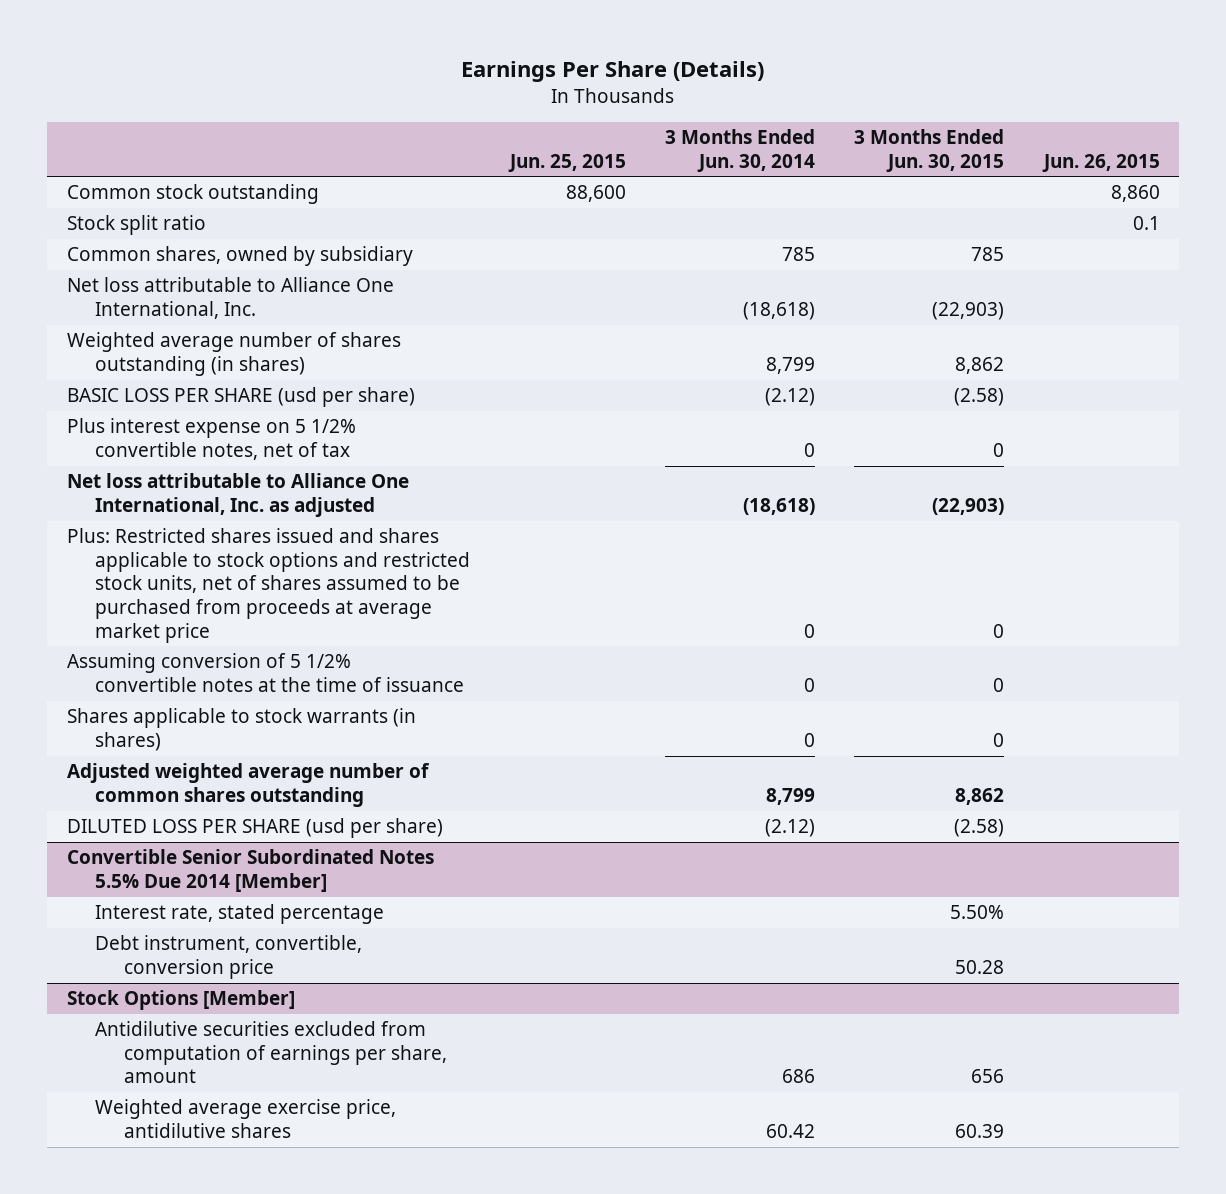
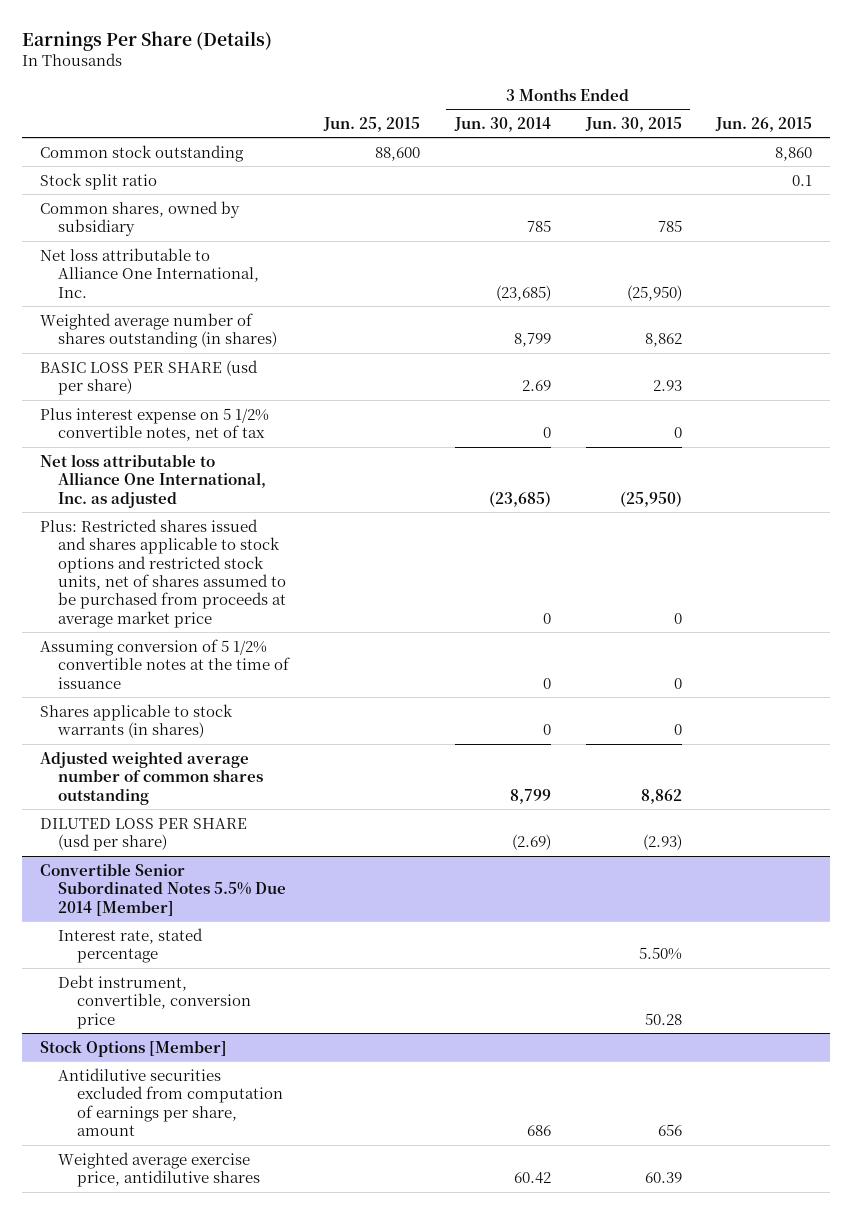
- Net loss attributable to Alliance One International, Inc. | | (18,618) | (22,903) |
+ Net loss attributable to Alliance One International, Inc. | | (23,685) | (25,950) |
- BASIC LOSS PER SHARE (usd per share) | | (2.12) | (2.58) |
+ BASIC LOSS PER SHARE (usd per share) | | 2.69 | 2.93 |
- Net loss attributable to Alliance One International, Inc. as adjusted | | (18,618) | (22,903) |
+ Net loss attributable to Alliance One International, Inc. as adjusted | | (23,685) | (25,950) |
- DILUTED LOSS PER SHARE (usd per share) | | (2.12) | (2.58) |
+ DILUTED LOSS PER SHARE (usd per share) | | (2.69) | (2.93) |

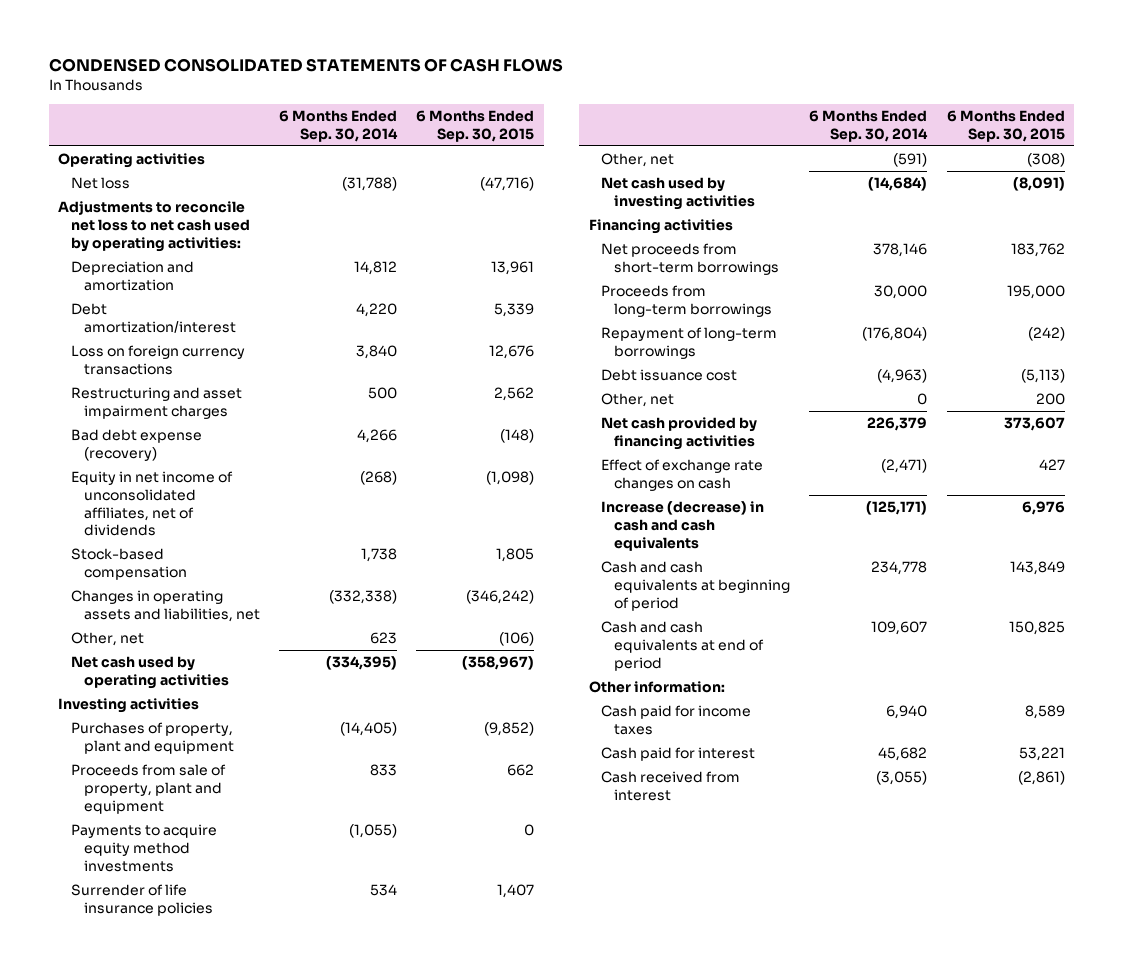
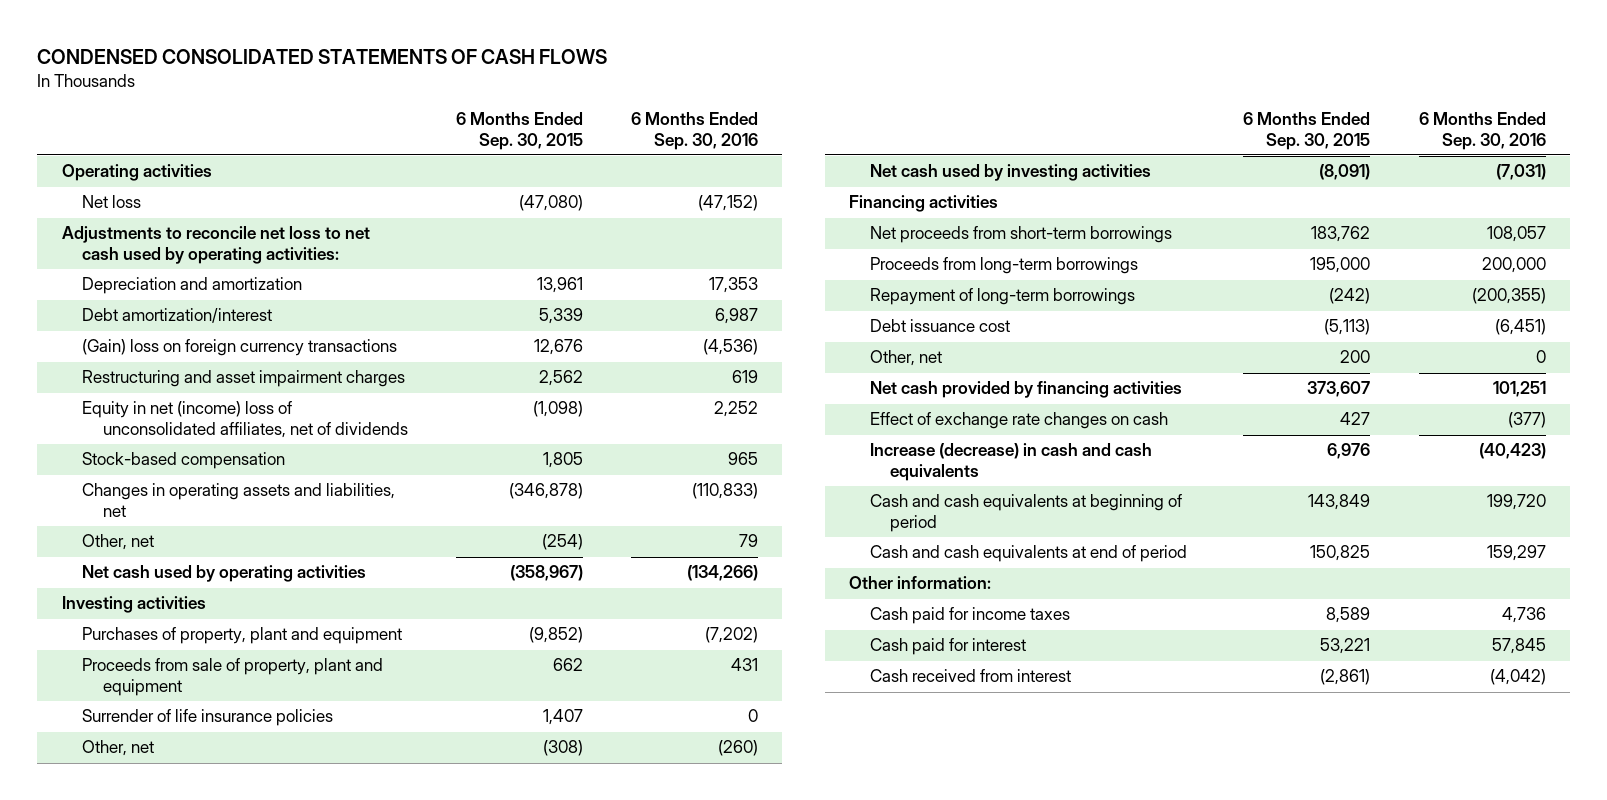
- | 6 Months Ended Sep. 30, 2014 | 6 Months Ended Sep. 30, 2015
+ | 6 Months Ended Sep. 30, 2015 | 6 Months Ended Sep. 30, 2016
- Net loss | (31,788) | (47,716)
+ Net loss | (47,080) | (47,152)
- Loss on foreign currency transactions | 3,840 | 12,676
+ (Gain) loss on foreign currency transactions | 12,676 | (4,536)
- Bad debt expense (recovery) | 4,266 | (148)
- Equity in net income of unconsolidated affiliates, net of dividends | (268) | (1,098)
+ Equity in net (income) loss of unconsolidated affiliates, net of dividends | (1,098) | 2,252
- Changes in operating assets and liabilities, net | (332,338) | (346,242)
- Other, net | 623 | (106)
+ Changes in operating assets and liabilities, net | (346,878) | (110,833)
+ Other, net | (254) | 79
- Payments to acquire equity method investments | (1,055) | 0

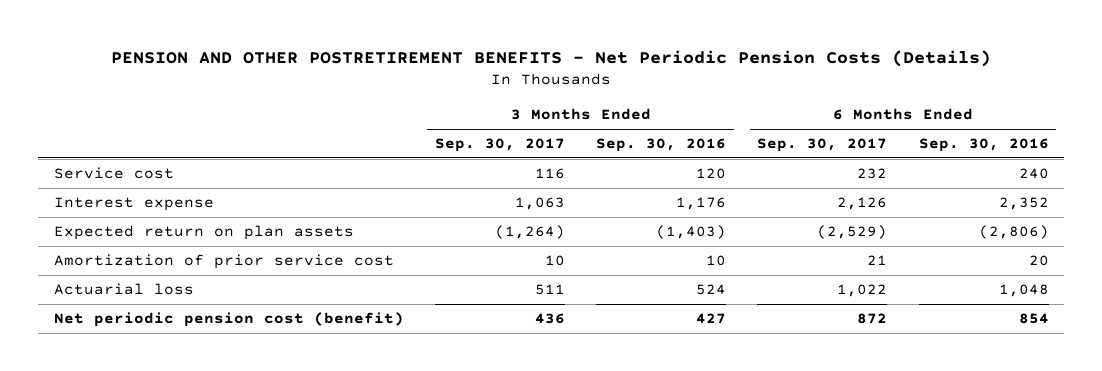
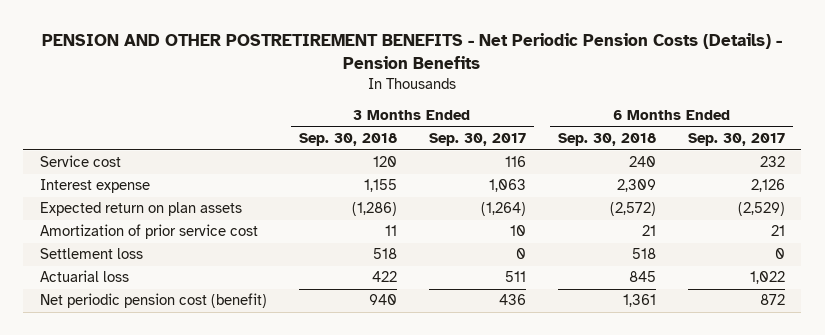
- PENSION AND OTHER POSTRETIREMENT BENEFITS - Net Periodic Pension Costs (Details)
+ PENSION AND OTHER POSTRETIREMENT BENEFITS - Net Periodic Pension Costs (Details) - Pension Benefits
- | 3 Months Ended Sep. 30, 2017 | 3 Months Ended Sep. 30, 2016 | 6 Months Ended Sep. 30, 2017 | 6 Months Ended Sep. 30, 2016
+ | 3 Months Ended Sep. 30, 2018 | 3 Months Ended Sep. 30, 2017 | 6 Months Ended Sep. 30, 2018 | 6 Months Ended Sep. 30, 2017
+ Settlement loss | 518 | 0 | 518 | 0

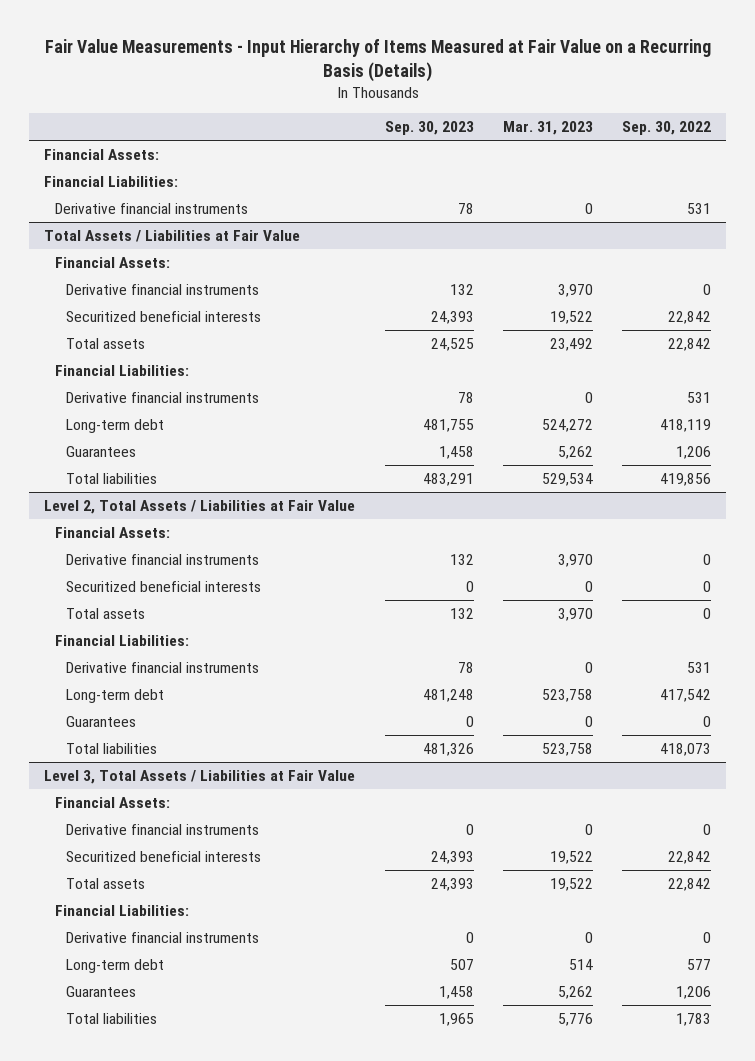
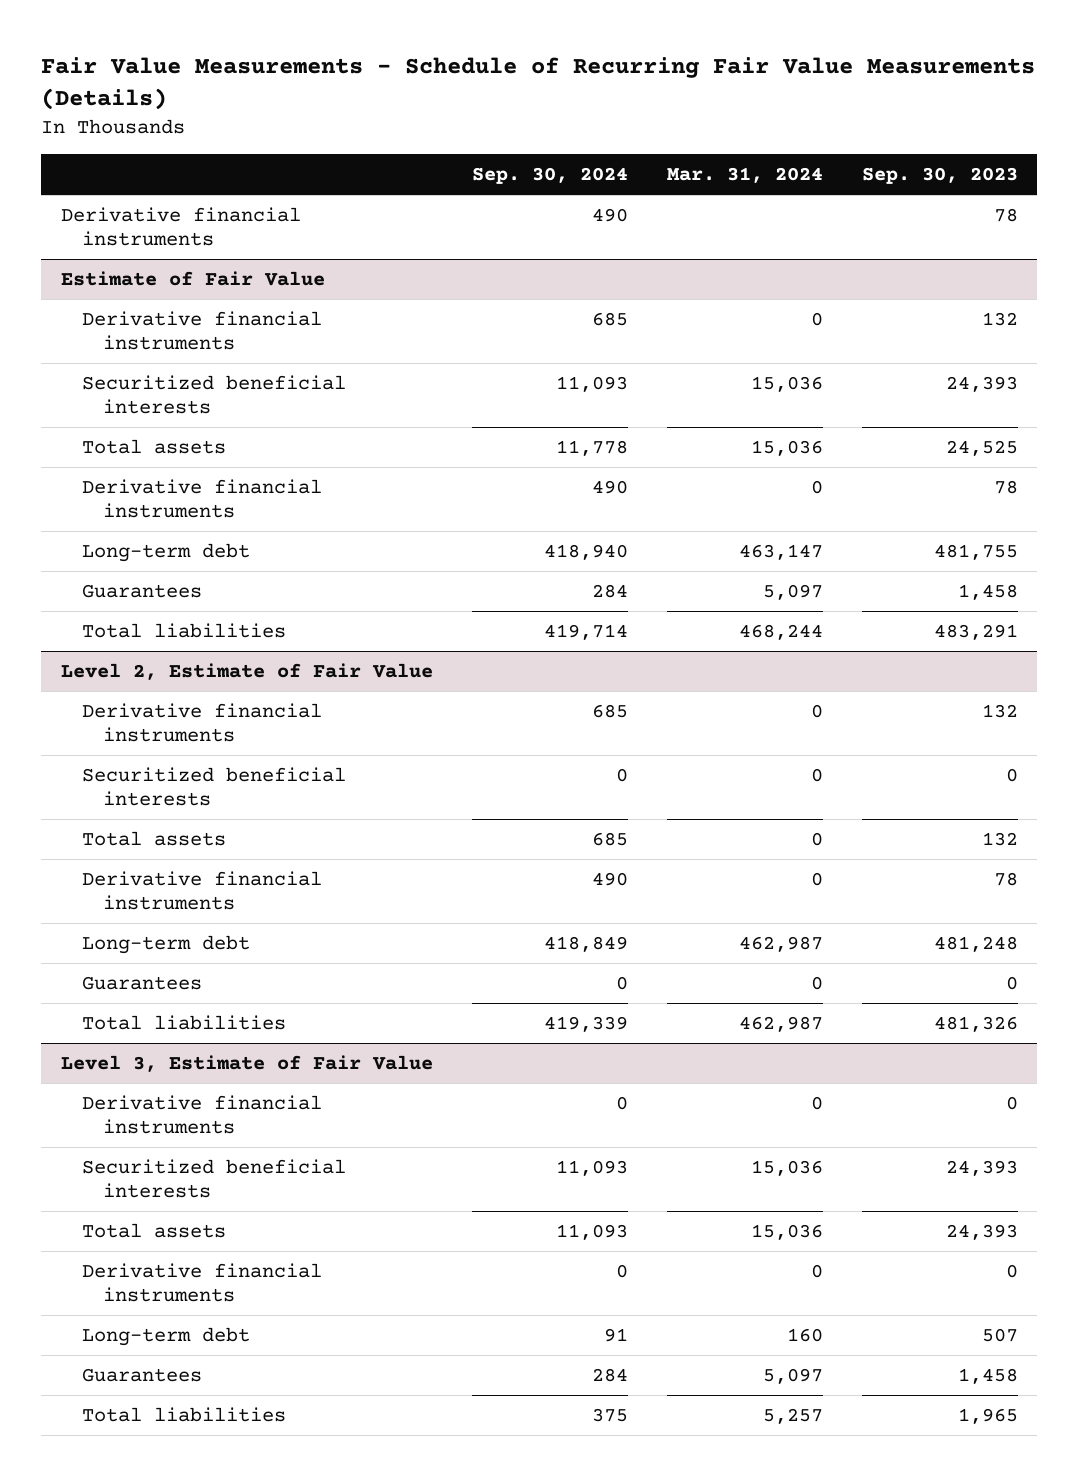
- Fair Value Measurements - Input Hierarchy of Items Measured at Fair Value on a Recurring Basis (Details)
+ Fair Value Measurements - Schedule of Recurring Fair Value Measurements (Details)
- | Sep. 30, 2023 | Mar. 31, 2023 | Sep. 30, 2022
+ | Sep. 30, 2024 | Mar. 31, 2024 | Sep. 30, 2023
- Financial Assets:
- Financial Liabilities:
- Total Assets / Liabilities at Fair Value
- Financial Assets:
+ Estimate of Fair Value
- Financial Liabilities:
- Level 2, Total Assets / Liabilities at Fair Value
- Financial Assets:
+ Level 2, Estimate of Fair Value
- Financial Liabilities:
- Level 3, Total Assets / Liabilities at Fair Value
- Financial Assets:
+ Level 3, Estimate of Fair Value
- Financial Liabilities:

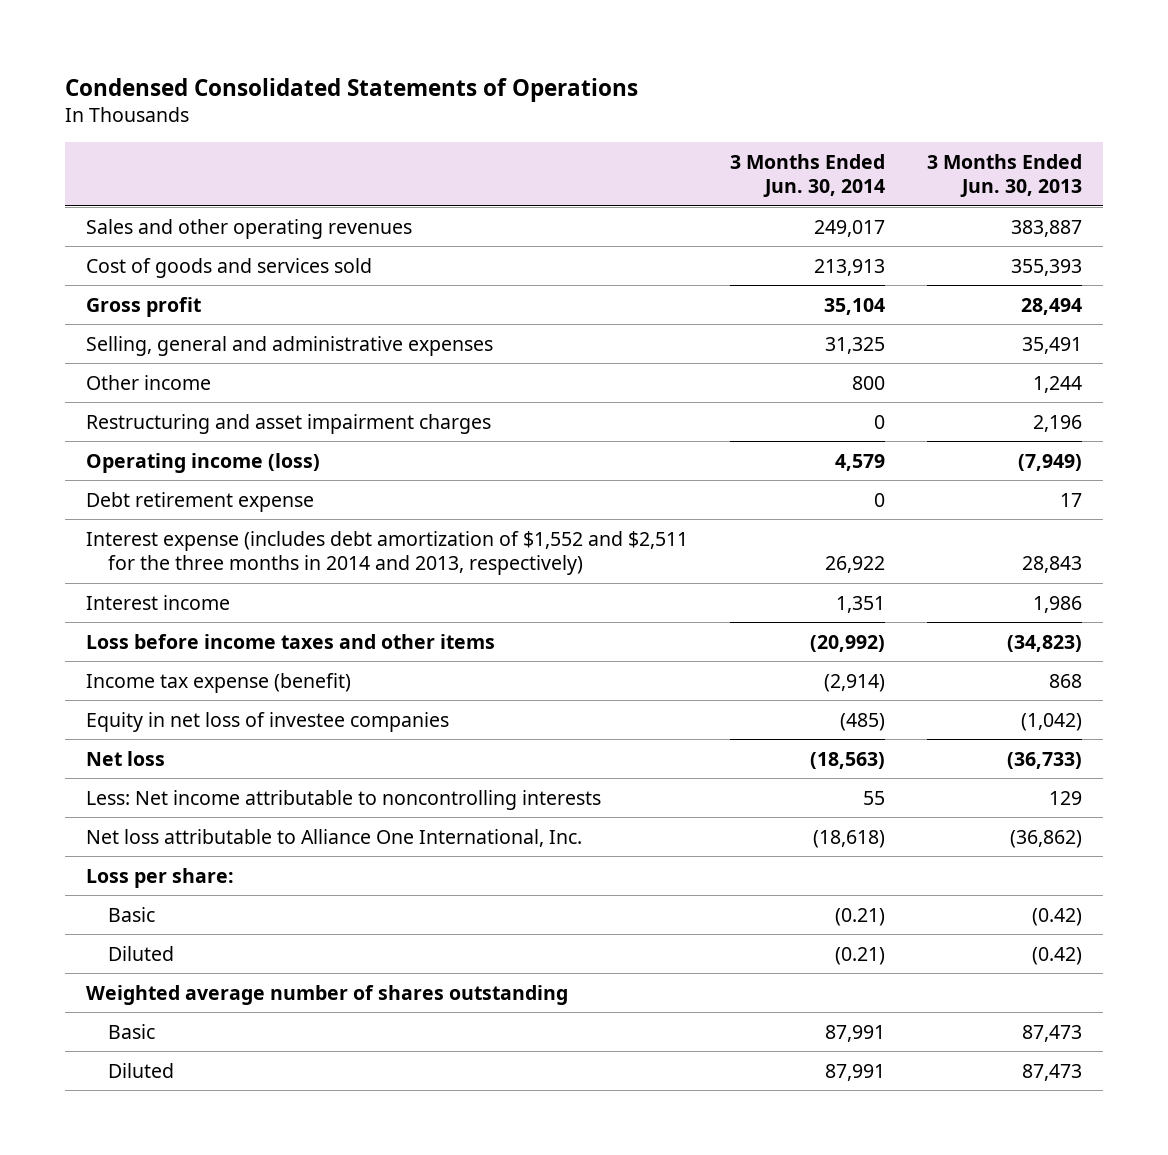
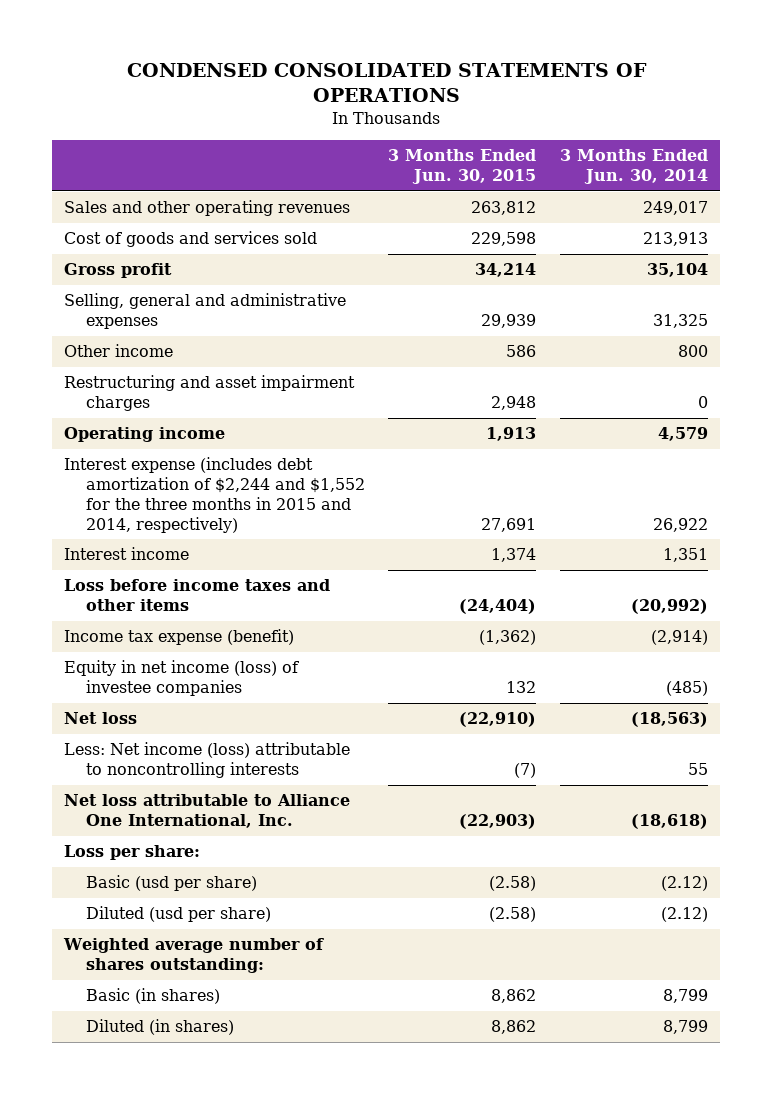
- Condensed Consolidated Statements of Operations
+ CONDENSED CONSOLIDATED STATEMENTS OF OPERATIONS
- | 3 Months Ended Jun. 30, 2014 | 3 Months Ended Jun. 30, 2013
+ | 3 Months Ended Jun. 30, 2015 | 3 Months Ended Jun. 30, 2014
- Operating income (loss) | 4,579 | (7,949)
- Debt retirement expense | 0 | 17
- Interest expense (includes debt amortization of $1,552 and $2,511 for the three months in 2014 and 2013, respectively) | 26,922 | 28,843
+ Operating income | 1,913 | 4,579
+ Interest expense (includes debt amortization of $2,244 and $1,552 for the three months in 2015 and 2014, respectively) | 27,691 | 26,922
- Equity in net loss of investee companies | (485) | (1,042)
+ Equity in net income (loss) of investee companies | 132 | (485)
- Less: Net income attributable to noncontrolling interests | 55 | 129
+ Less: Net income (loss) attributable to noncontrolling interests | (7) | 55
- Basic | (0.21) | (0.42)
- Diluted | (0.21) | (0.42)
- Weighted average number of shares outstanding
- Basic | 87,991 | 87,473
- Diluted | 87,991 | 87,473
+ Basic (usd per share) | (2.58) | (2.12)
+ Diluted (usd per share) | (2.58) | (2.12)
+ Weighted average number of shares outstanding:
+ Basic (in shares) | 8,862 | 8,799
+ Diluted (in shares) | 8,862 | 8,799

